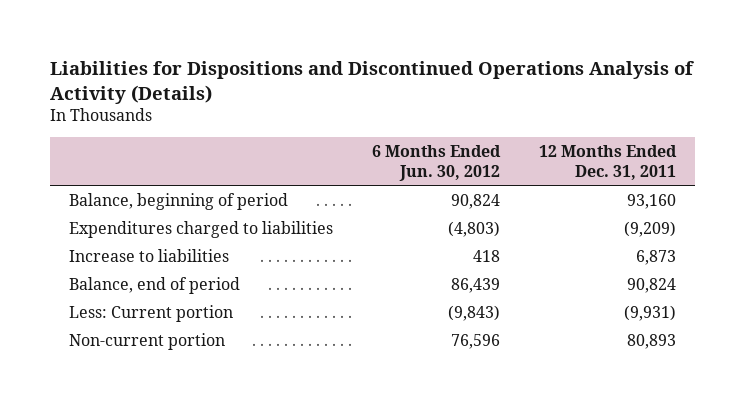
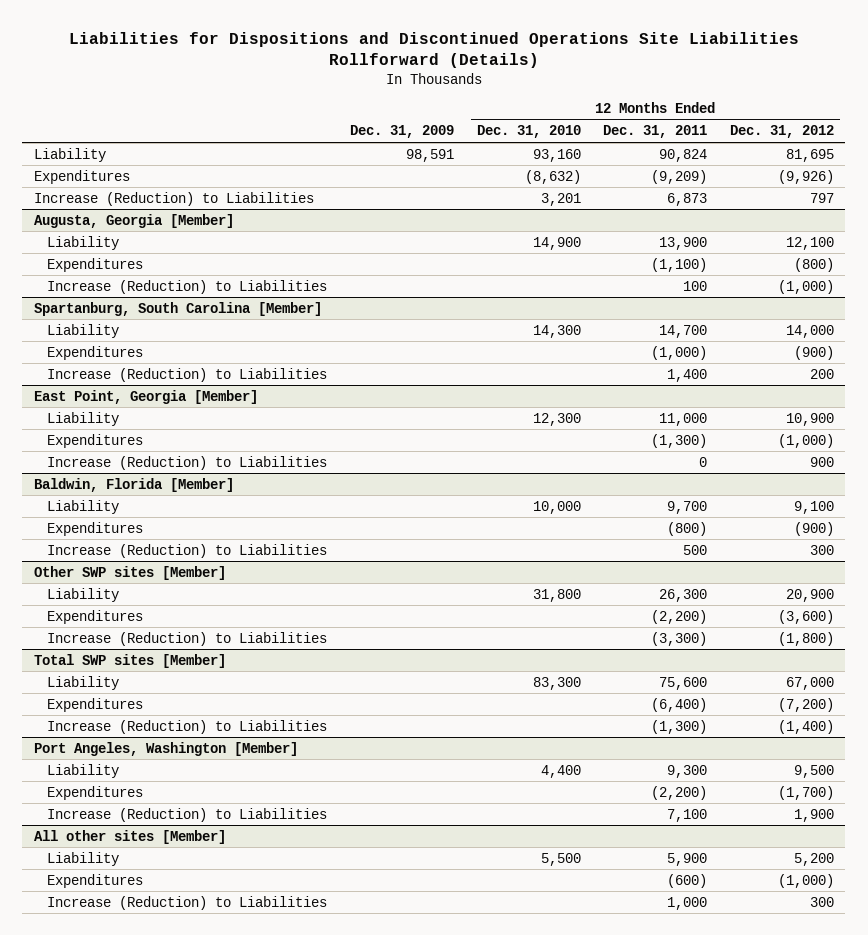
- Liabilities for Dispositions and Discontinued Operations Analysis of Activity (Details)
+ Liabilities for Dispositions and Discontinued Operations Site Liabilities Rollforward (Details)
- | 6 Months Ended Jun. 30, 2012 | 12 Months Ended Dec. 31, 2011
+ | Dec. 31, 2009 | 12 Months Ended Dec. 31, 2010 | 12 Months Ended Dec. 31, 2011 | 12 Months Ended Dec. 31, 2012
- Balance, beginning of period | 90,824 | 93,160
- Expenditures charged to liabilities | (4,803) | (9,209)
- Increase to liabilities | 418 | 6,873
- Balance, end of period | 86,439 | 90,824
- Less: Current portion | (9,843) | (9,931)
- Non-current portion | 76,596 | 80,893
+ Liability | 98,591 | 93,160 | 90,824 | 81,695
+ Expenditures | | (8,632) | (9,209) | (9,926)
+ Increase (Reduction) to Liabilities | | 3,201 | 6,873 | 797
+ Augusta, Georgia [Member]
+ Liability | | 14,900 | 13,900 | 12,100
+ Expenditures | | | (1,100) | (800)
+ Increase (Reduction) to Liabilities | | | 100 | (1,000)
+ Spartanburg, South Carolina [Member]
+ Liability | | 14,300 | 14,700 | 14,000
+ Expenditures | | | (1,000) | (900)
+ Increase (Reduction) to Liabilities | | | 1,400 | 200
+ East Point, Georgia [Member]
+ Liability | | 12,300 | 11,000 | 10,900
+ Expenditures | | | (1,300) | (1,000)
+ Increase (Reduction) to Liabilities | | | 0 | 900
+ Baldwin, Florida [Member]
+ Liability | | 10,000 | 9,700 | 9,100
+ Expenditures | | | (800) | (900)
+ Increase (Reduction) to Liabilities | | | 500 | 300
+ Other SWP sites [Member]
+ Liability | | 31,800 | 26,300 | 20,900
+ Expenditures | | | (2,200) | (3,600)
+ Increase (Reduction) to Liabilities | | | (3,300) | (1,800)
+ Total SWP sites [Member]
+ Liability | | 83,300 | 75,600 | 67,000
+ Expenditures | | | (6,400) | (7,200)
+ Increase (Reduction) to Liabilities | | | (1,300) | (1,400)
+ Port Angeles, Washington [Member]
+ Liability | | 4,400 | 9,300 | 9,500
+ Expenditures | | | (2,200) | (1,700)
+ Increase (Reduction) to Liabilities | | | 7,100 | 1,900
+ All other sites [Member]
+ Liability | | 5,500 | 5,900 | 5,200
+ Expenditures | | | (600) | (1,000)
+ Increase (Reduction) to Liabilities | | | 1,000 | 300

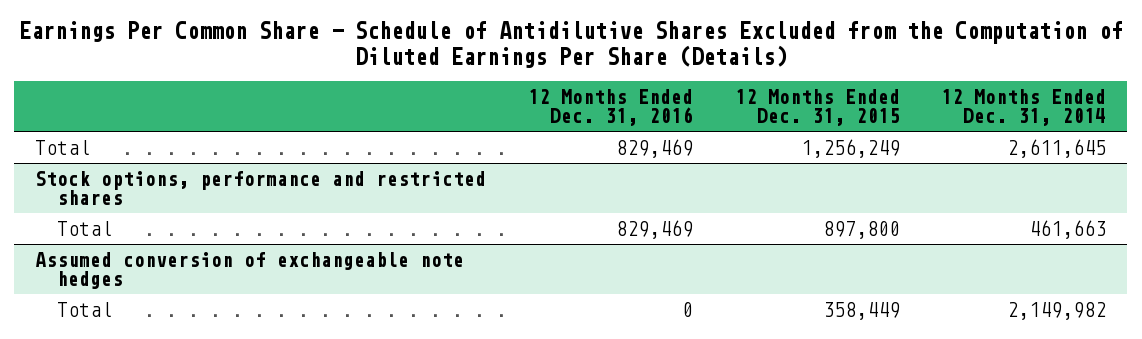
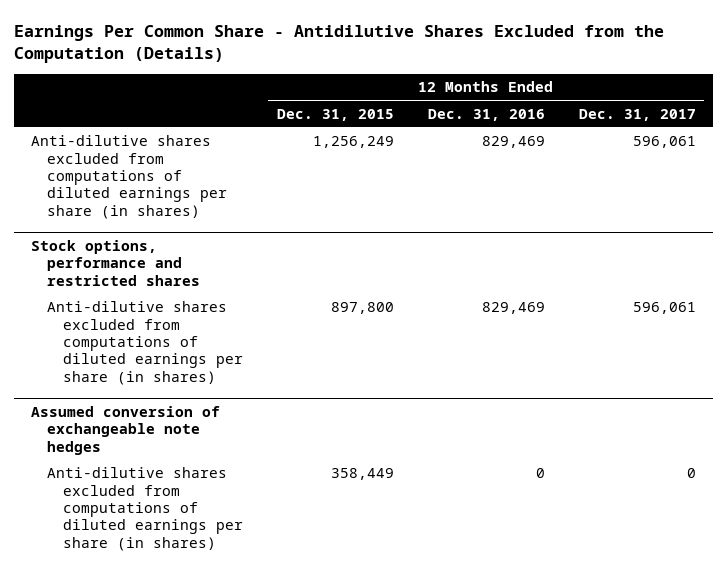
- Earnings Per Common Share - Schedule of Antidilutive Shares Excluded from the Computation of Diluted Earnings Per Share (Details)
+ Earnings Per Common Share - Antidilutive Shares Excluded from the Computation (Details)
- | 12 Months Ended Dec. 31, 2016 | 12 Months Ended Dec. 31, 2015 | 12 Months Ended Dec. 31, 2014
+ | 12 Months Ended Dec. 31, 2015 | 12 Months Ended Dec. 31, 2016 | 12 Months Ended Dec. 31, 2017
- Total | 829,469 | 1,256,249 | 2,611,645
+ Anti-dilutive shares excluded from computations of diluted earnings per share (in shares) | 1,256,249 | 829,469 | 596,061
@ Stock options, performance and restricted shares
- Total | 829,469 | 897,800 | 461,663
+ Anti-dilutive shares excluded from computations of diluted earnings per share (in shares) | 897,800 | 829,469 | 596,061
@ Assumed conversion of exchangeable note hedges
- Total | 0 | 358,449 | 2,149,982
+ Anti-dilutive shares excluded from computations of diluted earnings per share (in shares) | 358,449 | 0 | 0

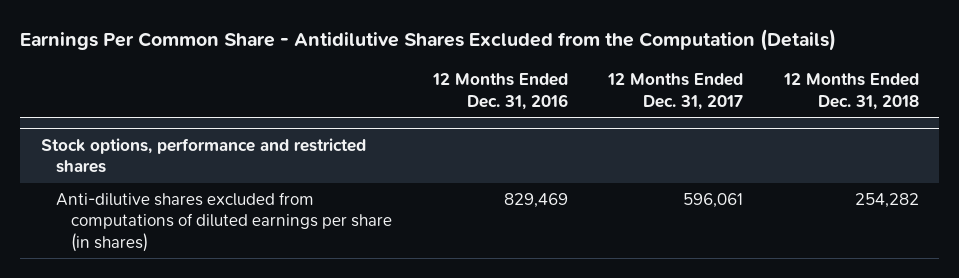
- | 12 Months Ended Dec. 31, 2015 | 12 Months Ended Dec. 31, 2016 | 12 Months Ended Dec. 31, 2017
+ | 12 Months Ended Dec. 31, 2016 | 12 Months Ended Dec. 31, 2017 | 12 Months Ended Dec. 31, 2018
- Anti-dilutive shares excluded from computations of diluted earnings per share (in shares) | 1,256,249 | 829,469 | 596,061
- Assumed conversion of exchangeable note hedges
- Anti-dilutive shares excluded from computations of diluted earnings per share (in shares) | 358,449 | 0 | 0

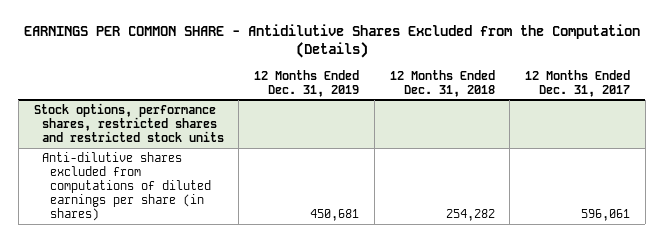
- Earnings Per Common Share - Antidilutive Shares Excluded from the Computation (Details)
+ EARNINGS PER COMMON SHARE - Antidilutive Shares Excluded from the Computation (Details)
- | 12 Months Ended Dec. 31, 2016 | 12 Months Ended Dec. 31, 2017 | 12 Months Ended Dec. 31, 2018
+ | 12 Months Ended Dec. 31, 2019 | 12 Months Ended Dec. 31, 2018 | 12 Months Ended Dec. 31, 2017
- Stock options, performance and restricted shares
+ Stock options, performance shares, restricted shares and restricted stock units

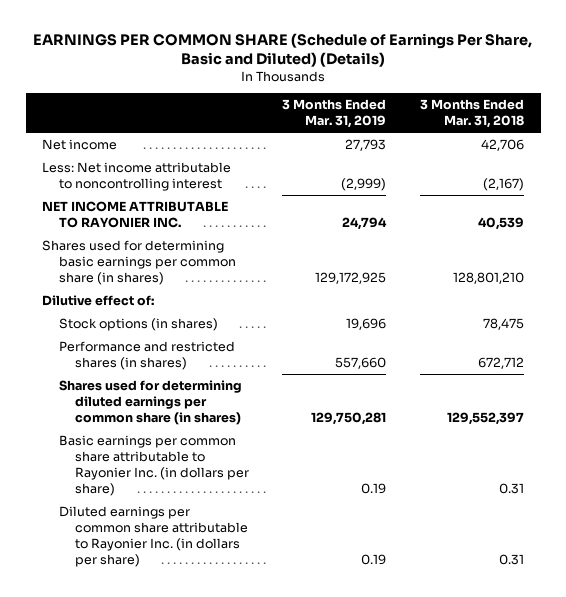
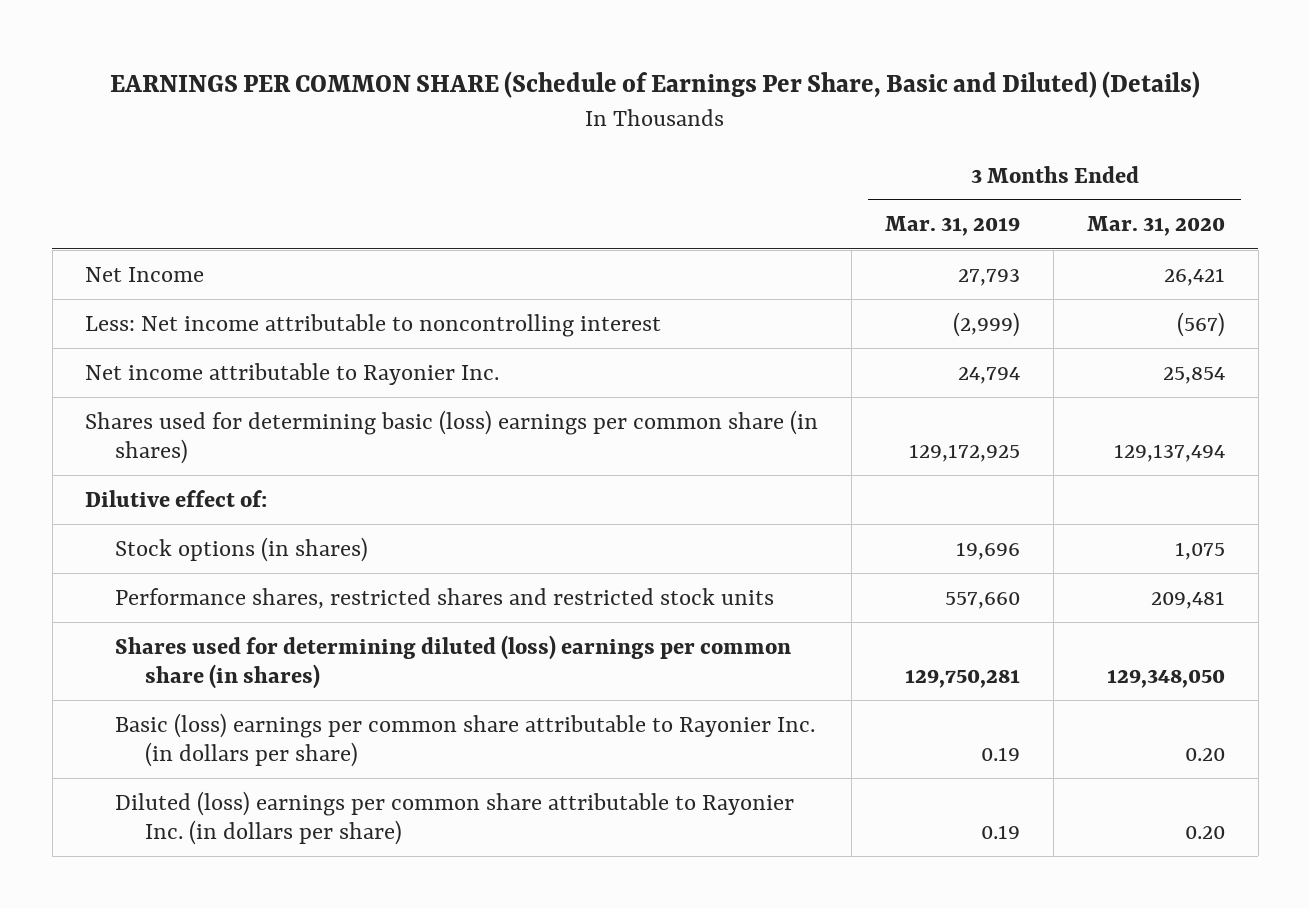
- | 3 Months Ended Mar. 31, 2019 | 3 Months Ended Mar. 31, 2018
+ | 3 Months Ended Mar. 31, 2019 | 3 Months Ended Mar. 31, 2020
- Net income | 27,793 | 42,706
+ Net Income | 27,793 | 26,421
- NET INCOME ATTRIBUTABLE TO RAYONIER INC. | 24,794 | 40,539
- Shares used for determining basic earnings per common share (in shares) | 129,172,925 | 128,801,210
+ Net income attributable to Rayonier Inc. | 24,794 | 25,854
+ Shares used for determining basic (loss) earnings per common share (in shares) | 129,172,925 | 129,137,494
- Performance and restricted shares (in shares) | 557,660 | 672,712
- Shares used for determining diluted earnings per common share (in shares) | 129,750,281 | 129,552,397
- Basic earnings per common share attributable to Rayonier Inc. (in dollars per share) | 0.19 | 0.31
- Diluted earnings per common share attributable to Rayonier Inc. (in dollars per share) | 0.19 | 0.31
+ Performance shares, restricted shares and restricted stock units | 557,660 | 209,481
+ Shares used for determining diluted (loss) earnings per common share (in shares) | 129,750,281 | 129,348,050
+ Basic (loss) earnings per common share attributable to Rayonier Inc. (in dollars per share) | 0.19 | 0.20
+ Diluted (loss) earnings per common share attributable to Rayonier Inc. (in dollars per share) | 0.19 | 0.20

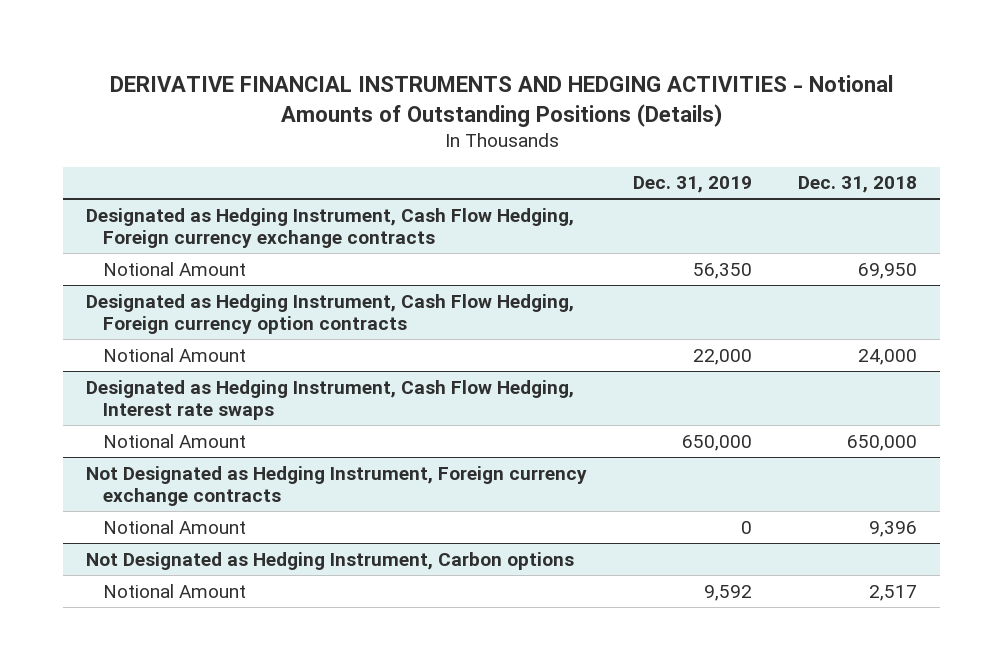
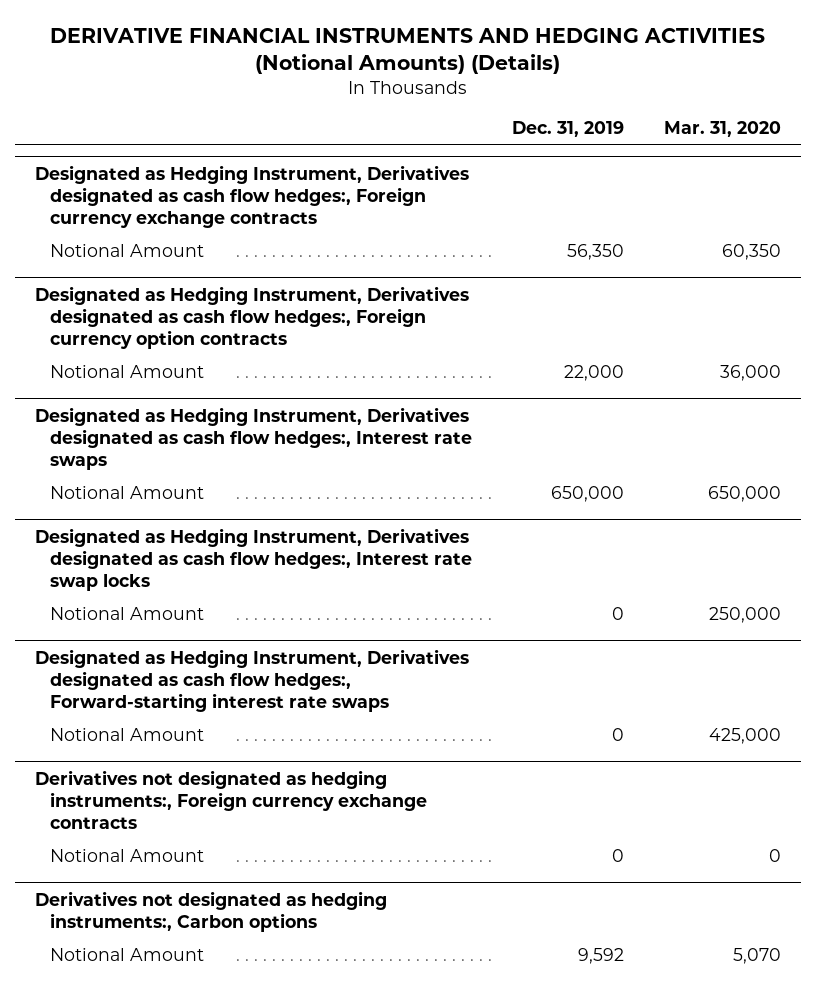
- DERIVATIVE FINANCIAL INSTRUMENTS AND HEDGING ACTIVITIES - Notional Amounts of Outstanding Positions (Details)
+ DERIVATIVE FINANCIAL INSTRUMENTS AND HEDGING ACTIVITIES (Notional Amounts) (Details)
- | Dec. 31, 2019 | Dec. 31, 2018
+ | Dec. 31, 2019 | Mar. 31, 2020
- Designated as Hedging Instrument, Cash Flow Hedging, Foreign currency exchange contracts
+ Designated as Hedging Instrument, Derivatives designated as cash flow hedges:, Foreign currency exchange contracts
- Designated as Hedging Instrument, Cash Flow Hedging, Foreign currency option contracts
+ Designated as Hedging Instrument, Derivatives designated as cash flow hedges:, Foreign currency option contracts
- Designated as Hedging Instrument, Cash Flow Hedging, Interest rate swaps
+ Designated as Hedging Instrument, Derivatives designated as cash flow hedges:, Interest rate swaps
- Not Designated as Hedging Instrument, Foreign currency exchange contracts
+ Designated as Hedging Instrument, Derivatives designated as cash flow hedges:, Interest rate swap locks
- Not Designated as Hedging Instrument, Carbon options
+ Designated as Hedging Instrument, Derivatives designated as cash flow hedges:, Forward-starting interest rate swaps
+ Notional Amount | 0 | 425,000
+ Derivatives not designated as hedging instruments:, Foreign currency exchange contracts
+ Notional Amount | 0 | 0
+ Derivatives not designated as hedging instruments:, Carbon options

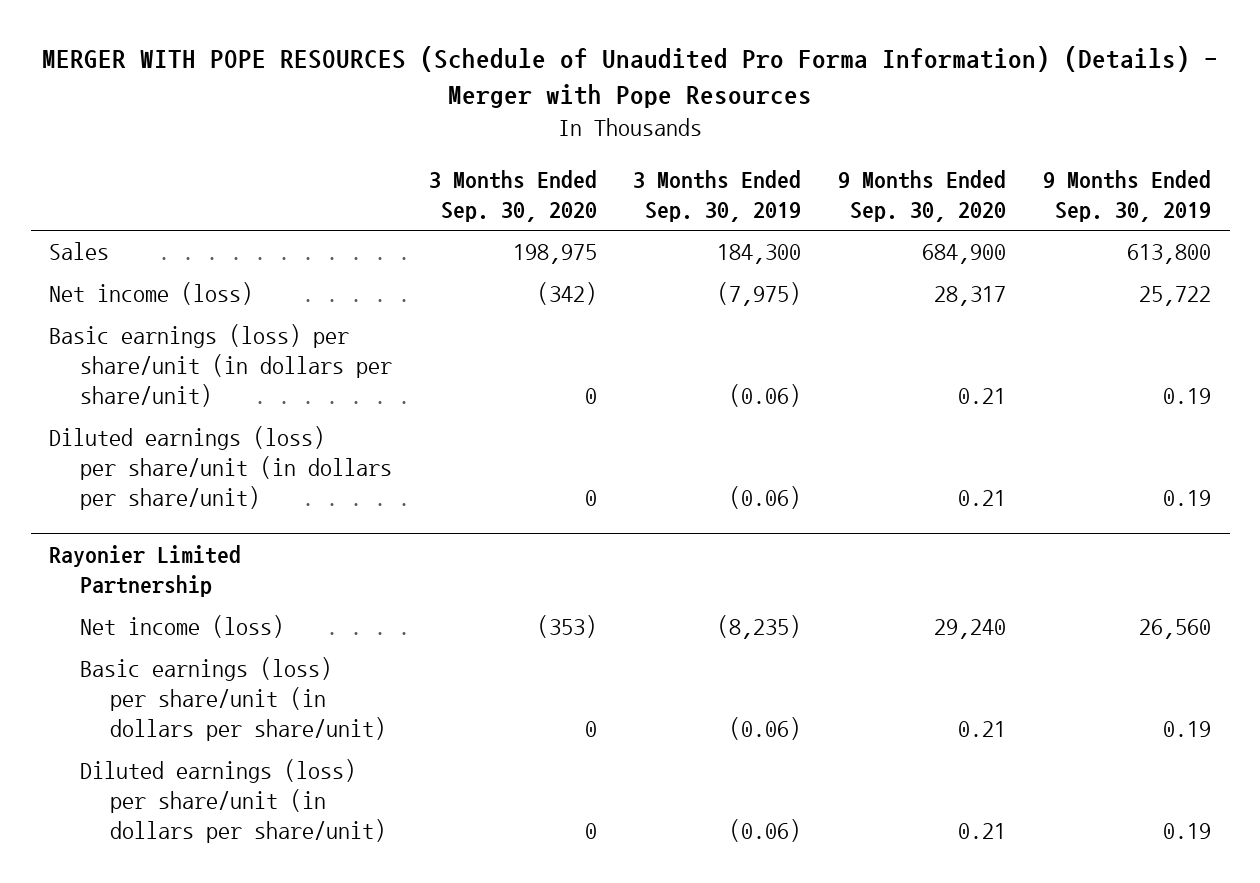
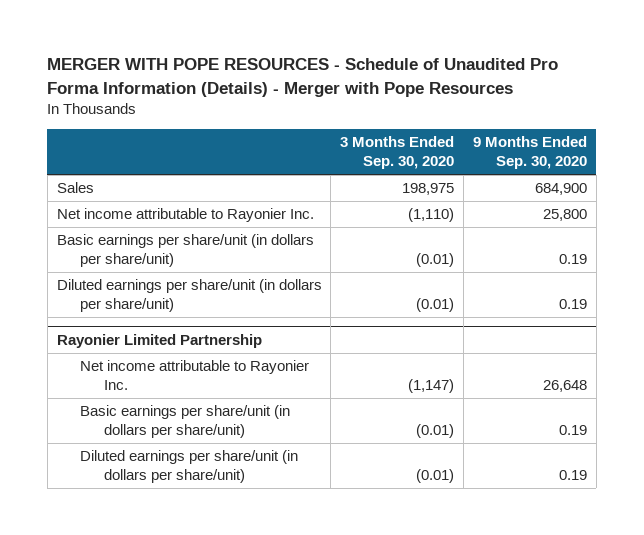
- MERGER WITH POPE RESOURCES (Schedule of Unaudited Pro Forma Information) (Details) - Merger with Pope Resources
+ MERGER WITH POPE RESOURCES - Schedule of Unaudited Pro Forma Information (Details) - Merger with Pope Resources
- | 3 Months Ended Sep. 30, 2020 | 3 Months Ended Sep. 30, 2019 | 9 Months Ended Sep. 30, 2020 | 9 Months Ended Sep. 30, 2019
+ | 3 Months Ended Sep. 30, 2020 | 9 Months Ended Sep. 30, 2020
- Net income (loss) | (342) | (7,975) | 28,317 | 25,722
- Basic earnings (loss) per share/unit (in dollars per share/unit) | 0 | (0.06) | 0.21 | 0.19
- Diluted earnings (loss) per share/unit (in dollars per share/unit) | 0 | (0.06) | 0.21 | 0.19
+ Net income attributable to Rayonier Inc. | (1,110) | 25,800
+ Basic earnings per share/unit (in dollars per share/unit) | (0.01) | 0.19
+ Diluted earnings per share/unit (in dollars per share/unit) | (0.01) | 0.19
@ Rayonier Limited Partnership
- Net income (loss) | (353) | (8,235) | 29,240 | 26,560
- Basic earnings (loss) per share/unit (in dollars per share/unit) | 0 | (0.06) | 0.21 | 0.19
- Diluted earnings (loss) per share/unit (in dollars per share/unit) | 0 | (0.06) | 0.21 | 0.19
+ Net income attributable to Rayonier Inc. | (1,147) | 26,648
+ Basic earnings per share/unit (in dollars per share/unit) | (0.01) | 0.19
+ Diluted earnings per share/unit (in dollars per share/unit) | (0.01) | 0.19

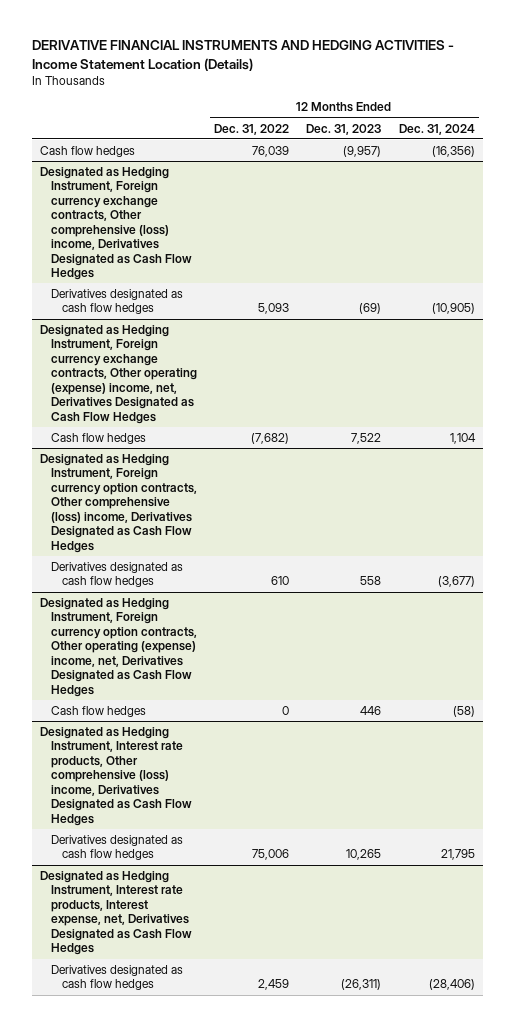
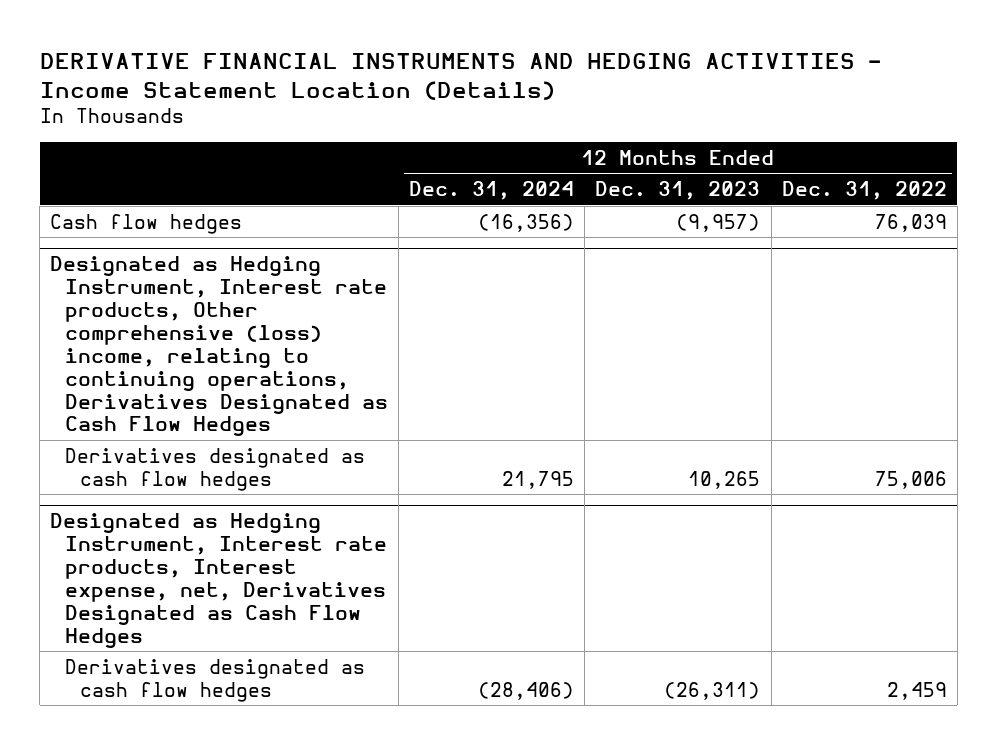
- | 12 Months Ended Dec. 31, 2022 | 12 Months Ended Dec. 31, 2023 | 12 Months Ended Dec. 31, 2024
+ | 12 Months Ended Dec. 31, 2024 | 12 Months Ended Dec. 31, 2023 | 12 Months Ended Dec. 31, 2022
- Designated as Hedging Instrument, Foreign currency exchange contracts, Other comprehensive (loss) income, Derivatives Designated as Cash Flow Hedges
- Derivatives designated as cash flow hedges | 5,093 | (69) | (10,905)
- Designated as Hedging Instrument, Foreign currency exchange contracts, Other operating (expense) income, net, Derivatives Designated as Cash Flow Hedges
- Cash flow hedges | (7,682) | 7,522 | 1,104
- Designated as Hedging Instrument, Foreign currency option contracts, Other comprehensive (loss) income, Derivatives Designated as Cash Flow Hedges
- Derivatives designated as cash flow hedges | 610 | 558 | (3,677)
- Designated as Hedging Instrument, Foreign currency option contracts, Other operating (expense) income, net, Derivatives Designated as Cash Flow Hedges
- Cash flow hedges | 0 | 446 | (58)
- Designated as Hedging Instrument, Interest rate products, Other comprehensive (loss) income, Derivatives Designated as Cash Flow Hedges
+ Designated as Hedging Instrument, Interest rate products, Other comprehensive (loss) income, relating to continuing operations, Derivatives Designated as Cash Flow Hedges

